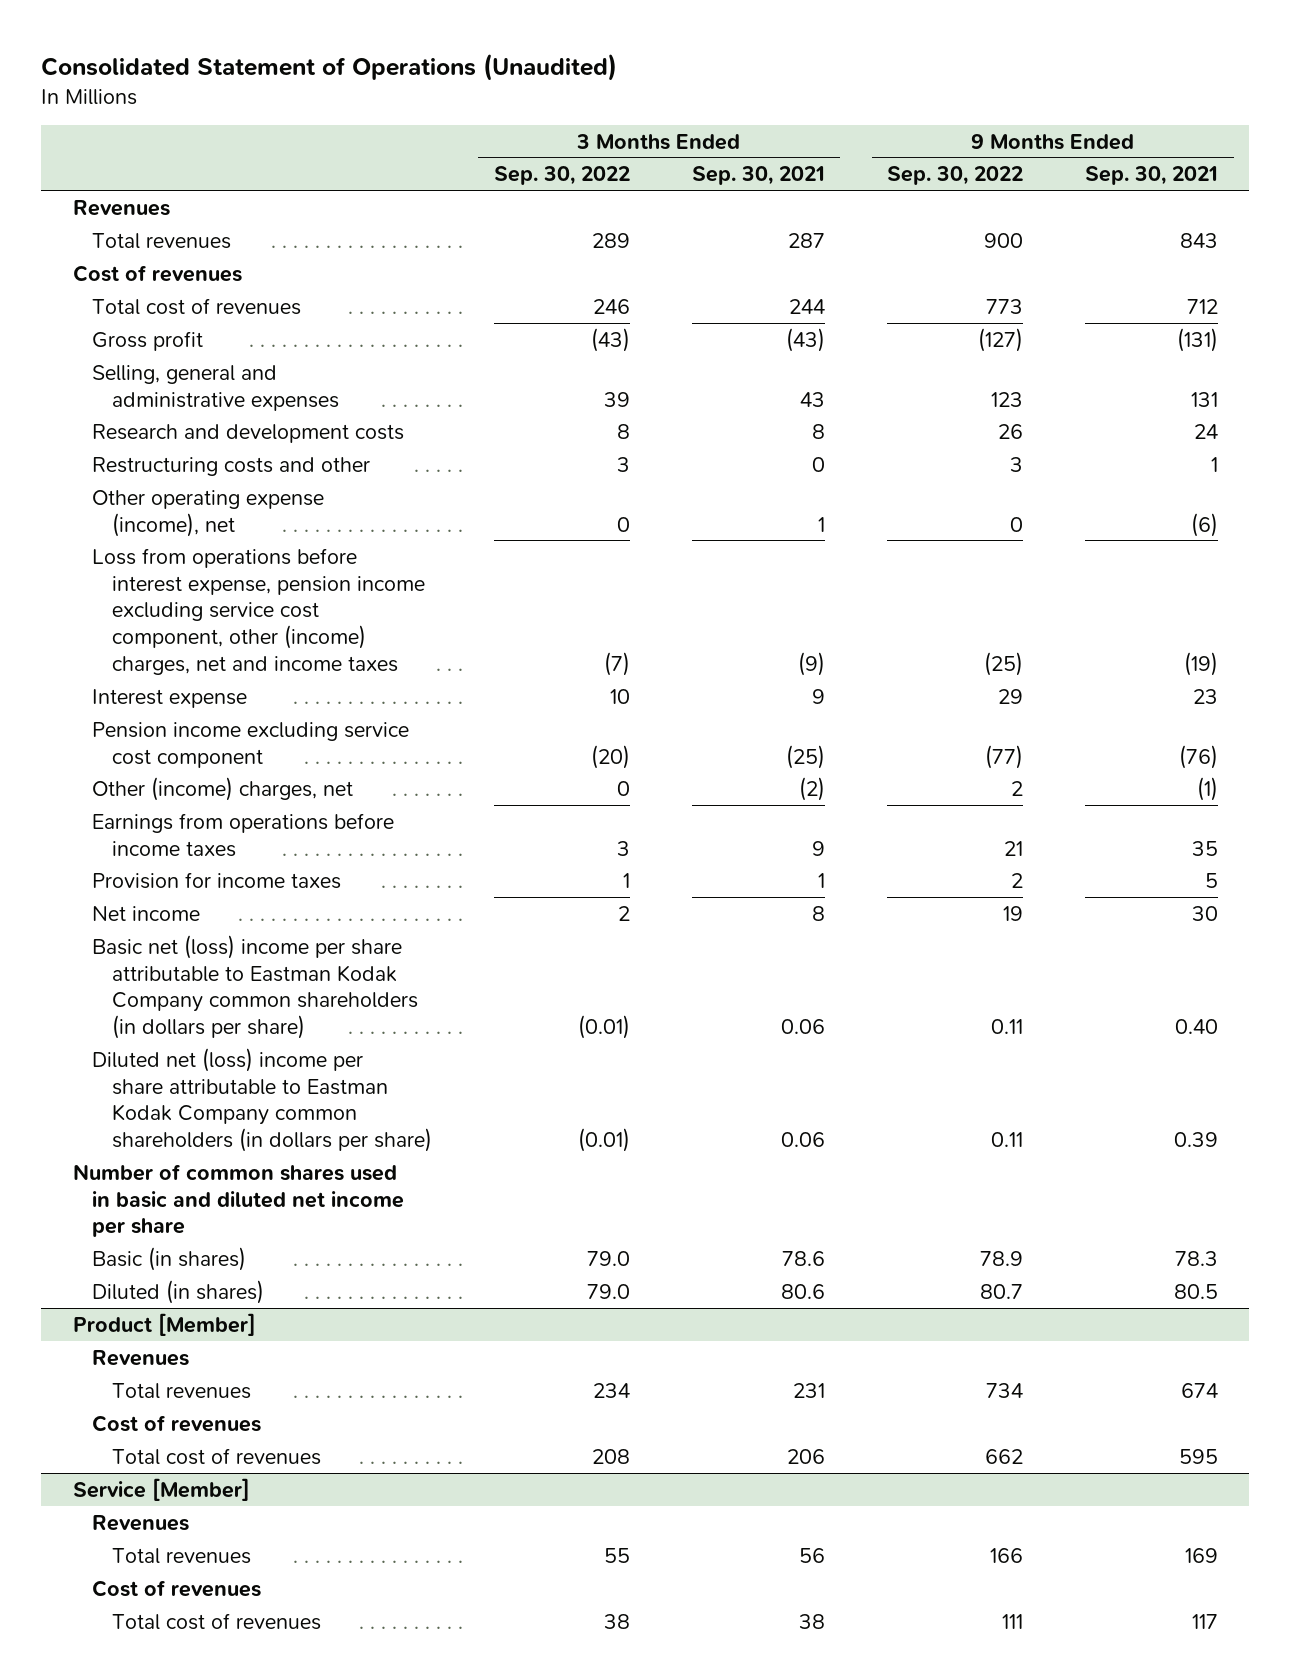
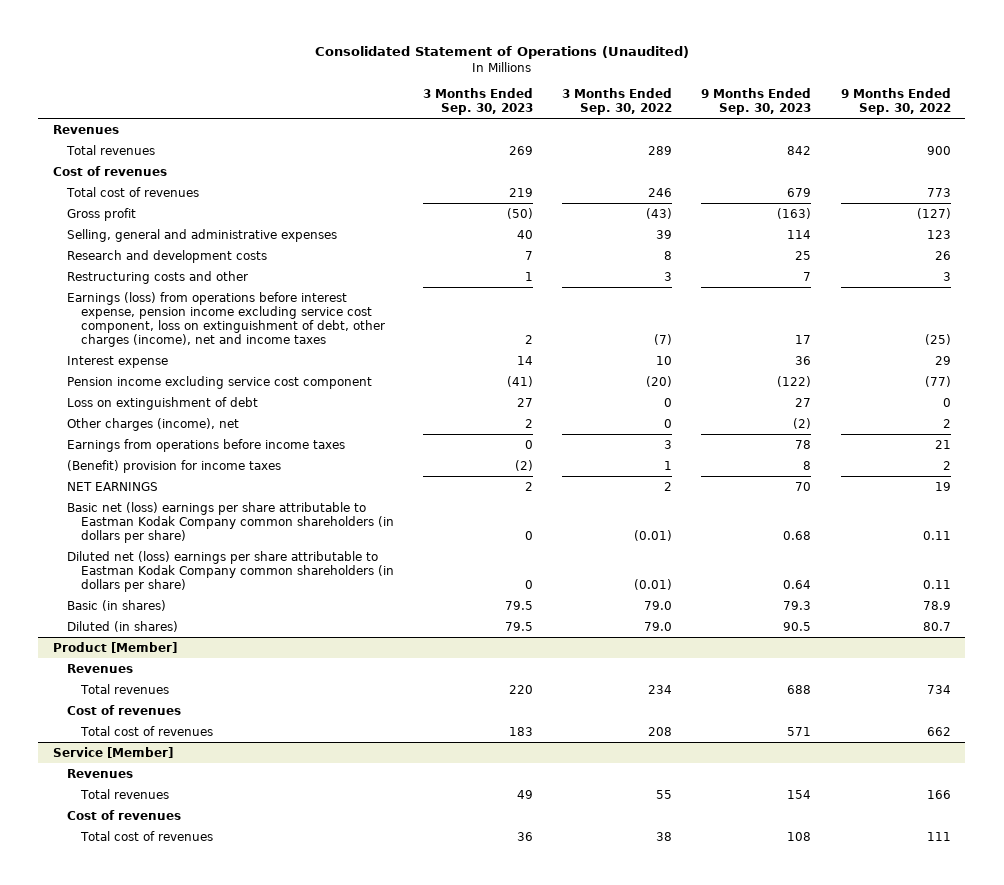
- | 3 Months Ended Sep. 30, 2022 | 3 Months Ended Sep. 30, 2021 | 9 Months Ended Sep. 30, 2022 | 9 Months Ended Sep. 30, 2021
+ | 3 Months Ended Sep. 30, 2023 | 3 Months Ended Sep. 30, 2022 | 9 Months Ended Sep. 30, 2023 | 9 Months Ended Sep. 30, 2022
- Other operating expense (income), net | 0 | 1 | 0 | (6)
- Loss from operations before interest expense, pension income excluding service cost component, other (income) charges, net and income taxes | (7) | (9) | (25) | (19)
+ Earnings (loss) from operations before interest expense, pension income excluding service cost component, loss on extinguishment of debt, other charges (income), net and income taxes | 2 | (7) | 17 | (25)
- Other (income) charges, net | 0 | (2) | 2 | (1)
+ Loss on extinguishment of debt | 27 | 0 | 27 | 0
+ Other charges (income), net | 2 | 0 | (2) | 2
- Provision for income taxes | 1 | 1 | 2 | 5
- Net income | 2 | 8 | 19 | 30
- Basic net (loss) income per share attributable to Eastman Kodak Company common shareholders (in dollars per share) | (0.01) | 0.06 | 0.11 | 0.40
- Diluted net (loss) income per share attributable to Eastman Kodak Company common shareholders (in dollars per share) | (0.01) | 0.06 | 0.11 | 0.39
- Number of common shares used in basic and diluted net income per share
+ (Benefit) provision for income taxes | (2) | 1 | 8 | 2
+ NET EARNINGS | 2 | 2 | 70 | 19
+ Basic net (loss) earnings per share attributable to Eastman Kodak Company common shareholders (in dollars per share) | 0 | (0.01) | 0.68 | 0.11
+ Diluted net (loss) earnings per share attributable to Eastman Kodak Company common shareholders (in dollars per share) | 0 | (0.01) | 0.64 | 0.11

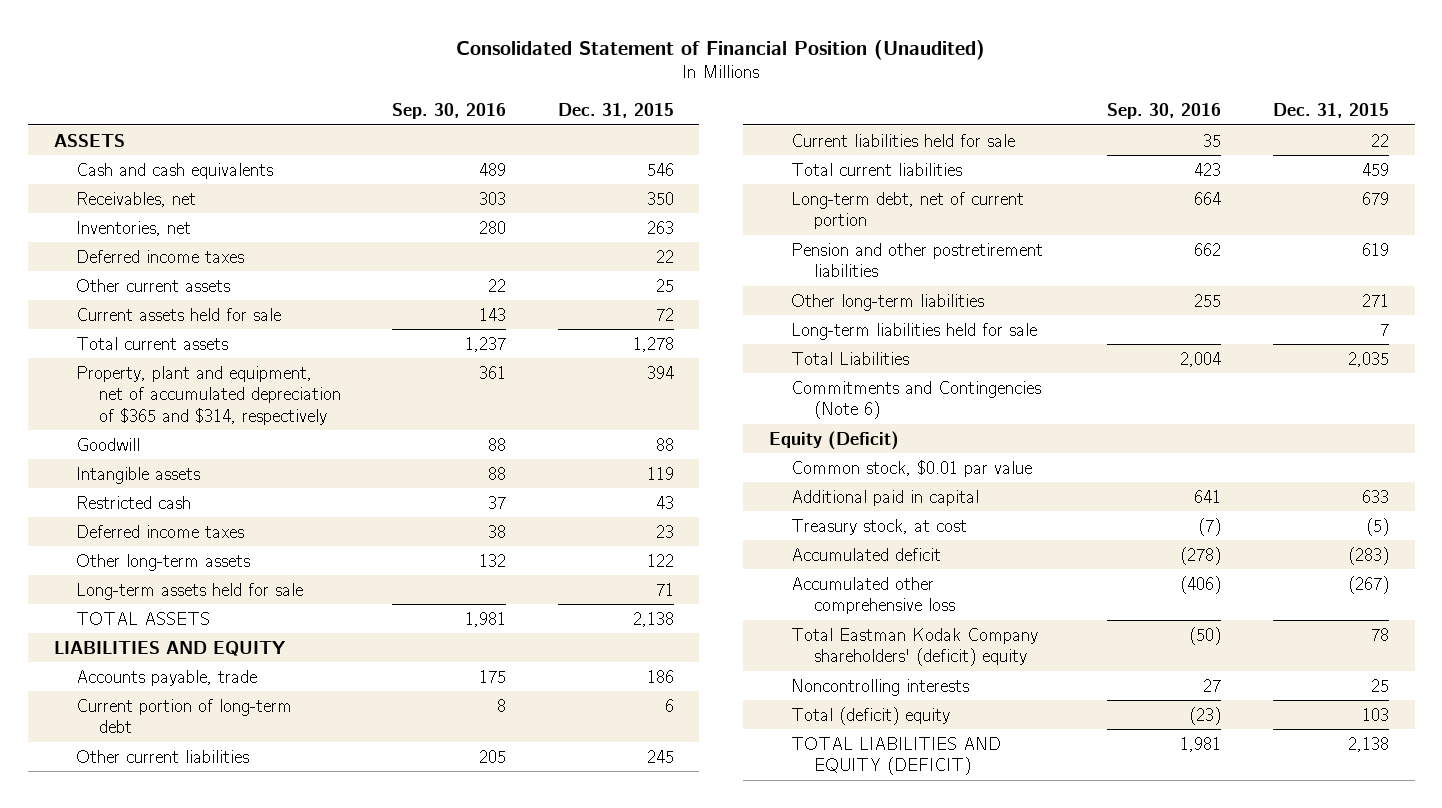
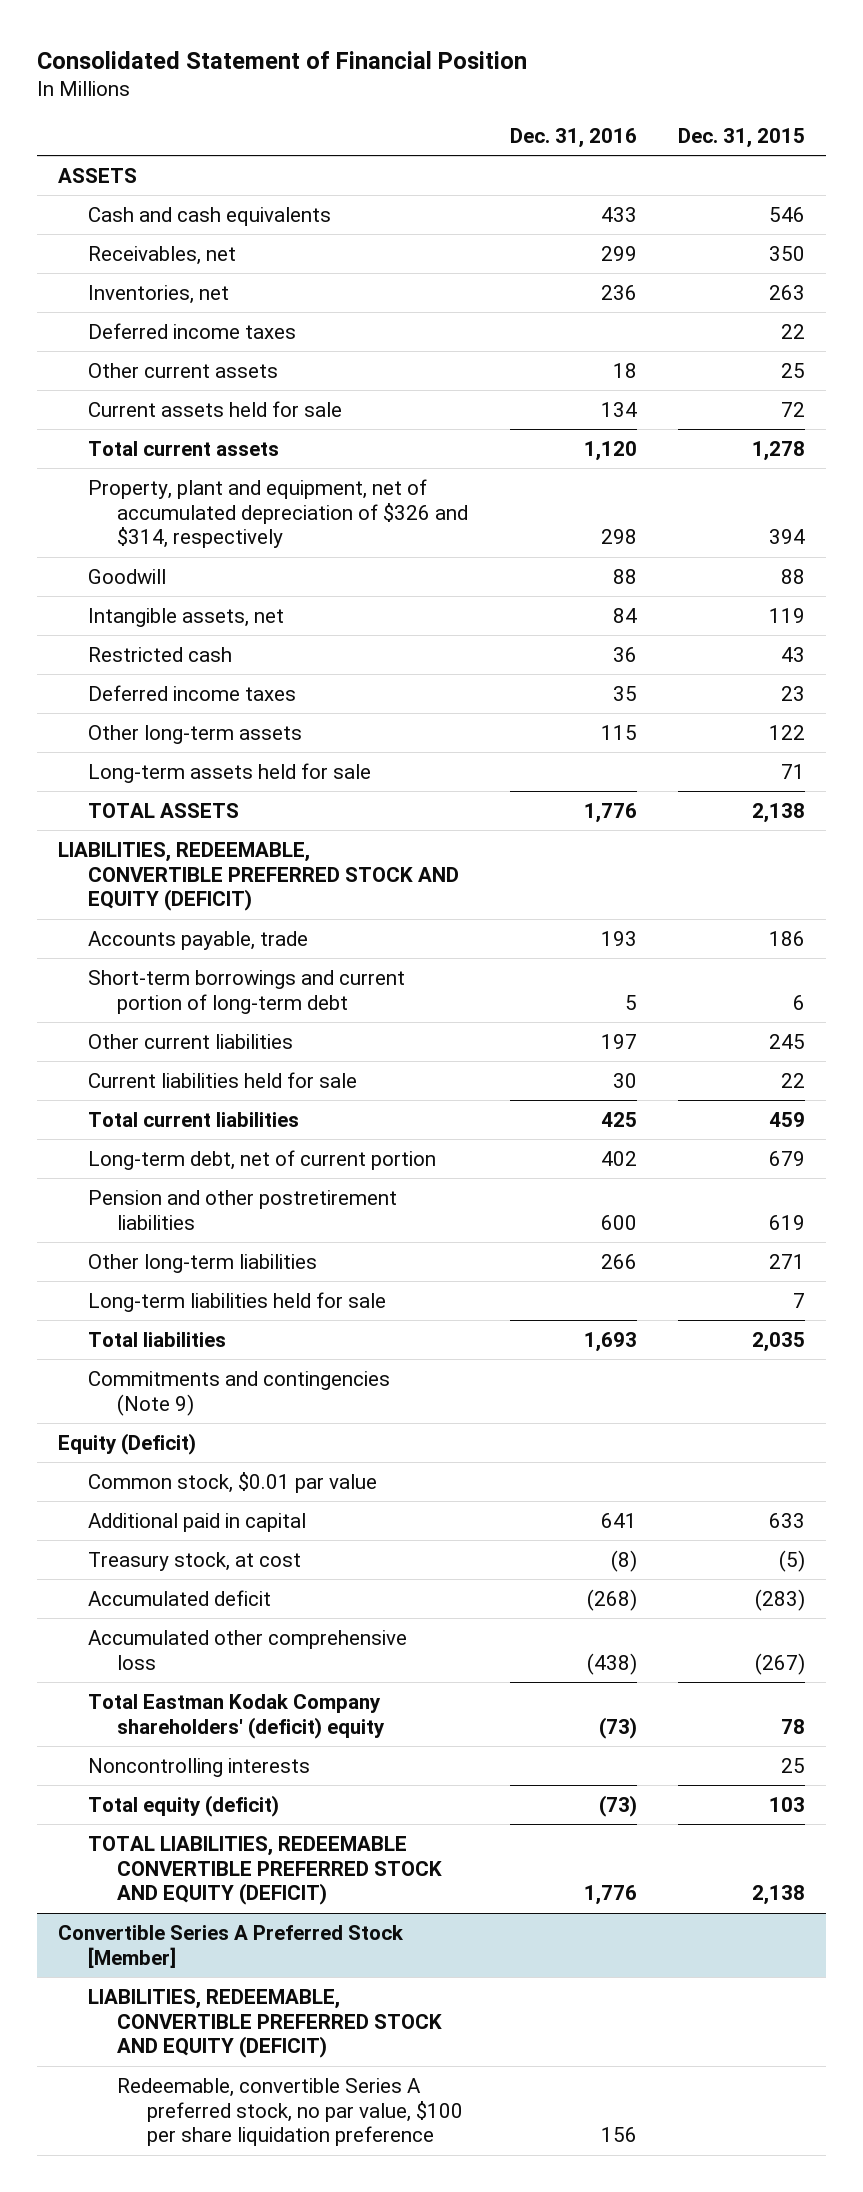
- Consolidated Statement of Financial Position (Unaudited)
+ Consolidated Statement of Financial Position
- | Sep. 30, 2016 | Dec. 31, 2015
+ | Dec. 31, 2016 | Dec. 31, 2015
- Property, plant and equipment, net of accumulated depreciation of $365 and $314, respectively | 361 | 394
+ Property, plant and equipment, net of accumulated depreciation of $326 and $314, respectively | 298 | 394
- Intangible assets | 88 | 119
+ Intangible assets, net | 84 | 119
- LIABILITIES AND EQUITY
+ LIABILITIES, REDEEMABLE, CONVERTIBLE PREFERRED STOCK AND EQUITY (DEFICIT)
- Current portion of long-term debt | 8 | 6
+ Short-term borrowings and current portion of long-term debt | 5 | 6
- Total Liabilities | 2,004 | 2,035
- Commitments and Contingencies (Note 6)
+ Total liabilities | 1,693 | 2,035
+ Commitments and contingencies (Note 9)
- Total (deficit) equity | (23) | 103
- TOTAL LIABILITIES AND EQUITY (DEFICIT) | 1,981 | 2,138
+ Total equity (deficit) | (73) | 103
+ TOTAL LIABILITIES, REDEEMABLE CONVERTIBLE PREFERRED STOCK AND EQUITY (DEFICIT) | 1,776 | 2,138
+ Convertible Series A Preferred Stock [Member]
+ LIABILITIES, REDEEMABLE, CONVERTIBLE PREFERRED STOCK AND EQUITY (DEFICIT)
+ Redeemable, convertible Series A preferred stock, no par value, $100 per share liquidation preference | 156 |

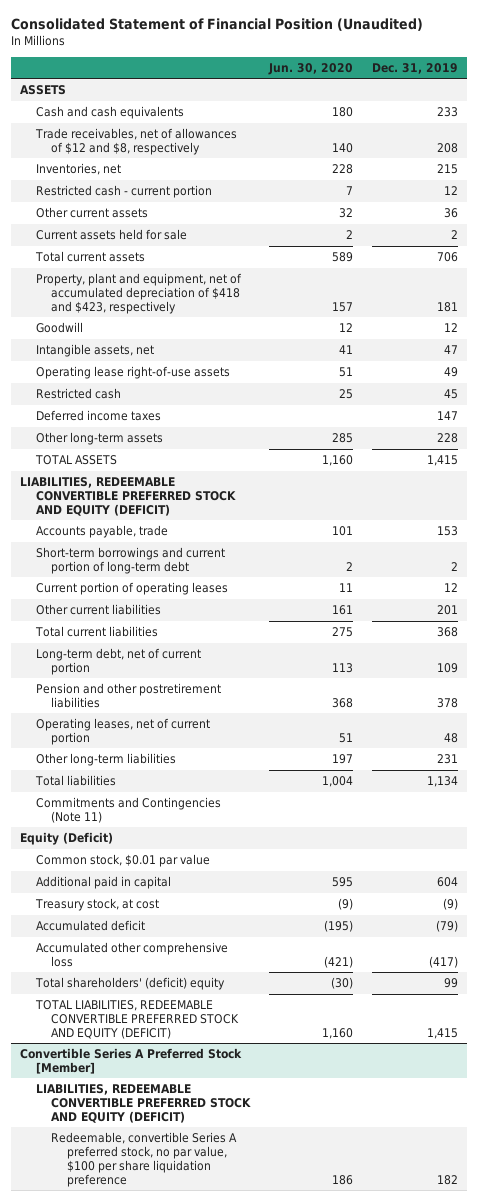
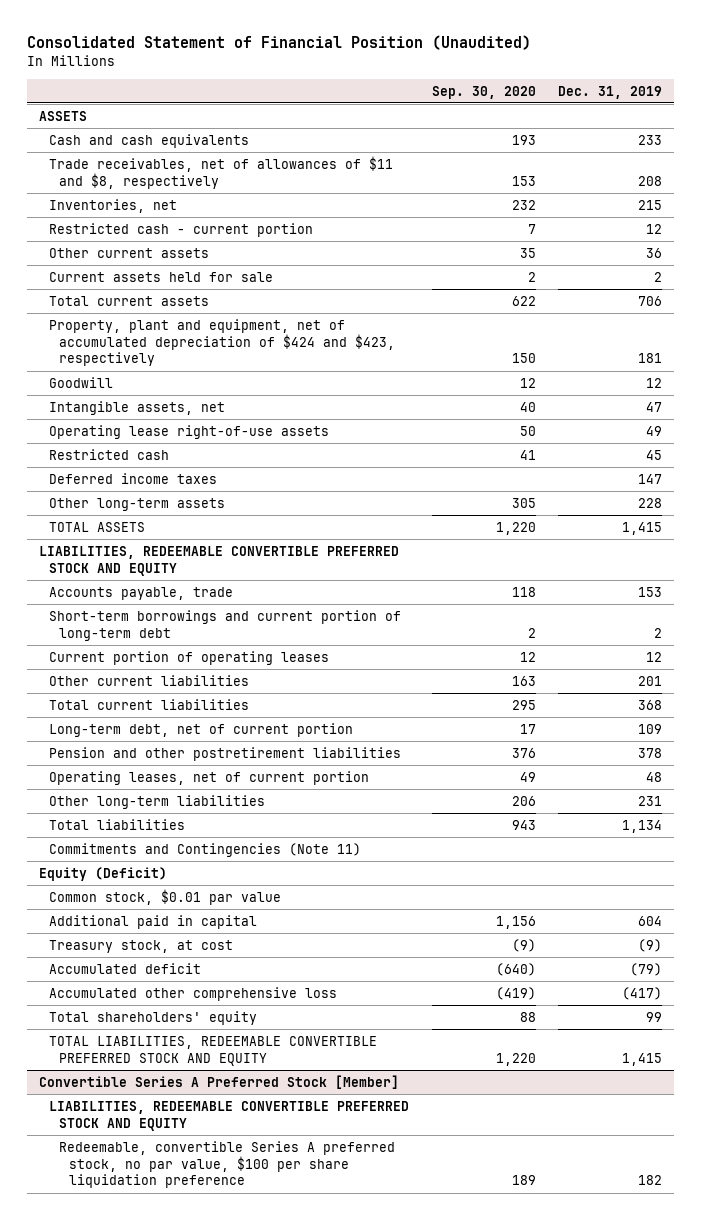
- | Jun. 30, 2020 | Dec. 31, 2019
+ | Sep. 30, 2020 | Dec. 31, 2019
- Trade receivables, net of allowances of $12 and $8, respectively | 140 | 208
+ Trade receivables, net of allowances of $11 and $8, respectively | 153 | 208
- Property, plant and equipment, net of accumulated depreciation of $418 and $423, respectively | 157 | 181
+ Property, plant and equipment, net of accumulated depreciation of $424 and $423, respectively | 150 | 181
- LIABILITIES, REDEEMABLE CONVERTIBLE PREFERRED STOCK AND EQUITY (DEFICIT)
+ LIABILITIES, REDEEMABLE CONVERTIBLE PREFERRED STOCK AND EQUITY
- Total shareholders' (deficit) equity | (30) | 99
- TOTAL LIABILITIES, REDEEMABLE CONVERTIBLE PREFERRED STOCK AND EQUITY (DEFICIT) | 1,160 | 1,415
+ Total shareholders' equity | 88 | 99
+ TOTAL LIABILITIES, REDEEMABLE CONVERTIBLE PREFERRED STOCK AND EQUITY | 1,220 | 1,415
@ Convertible Series A Preferred Stock [Member]
- LIABILITIES, REDEEMABLE CONVERTIBLE PREFERRED STOCK AND EQUITY (DEFICIT)
+ LIABILITIES, REDEEMABLE CONVERTIBLE PREFERRED STOCK AND EQUITY

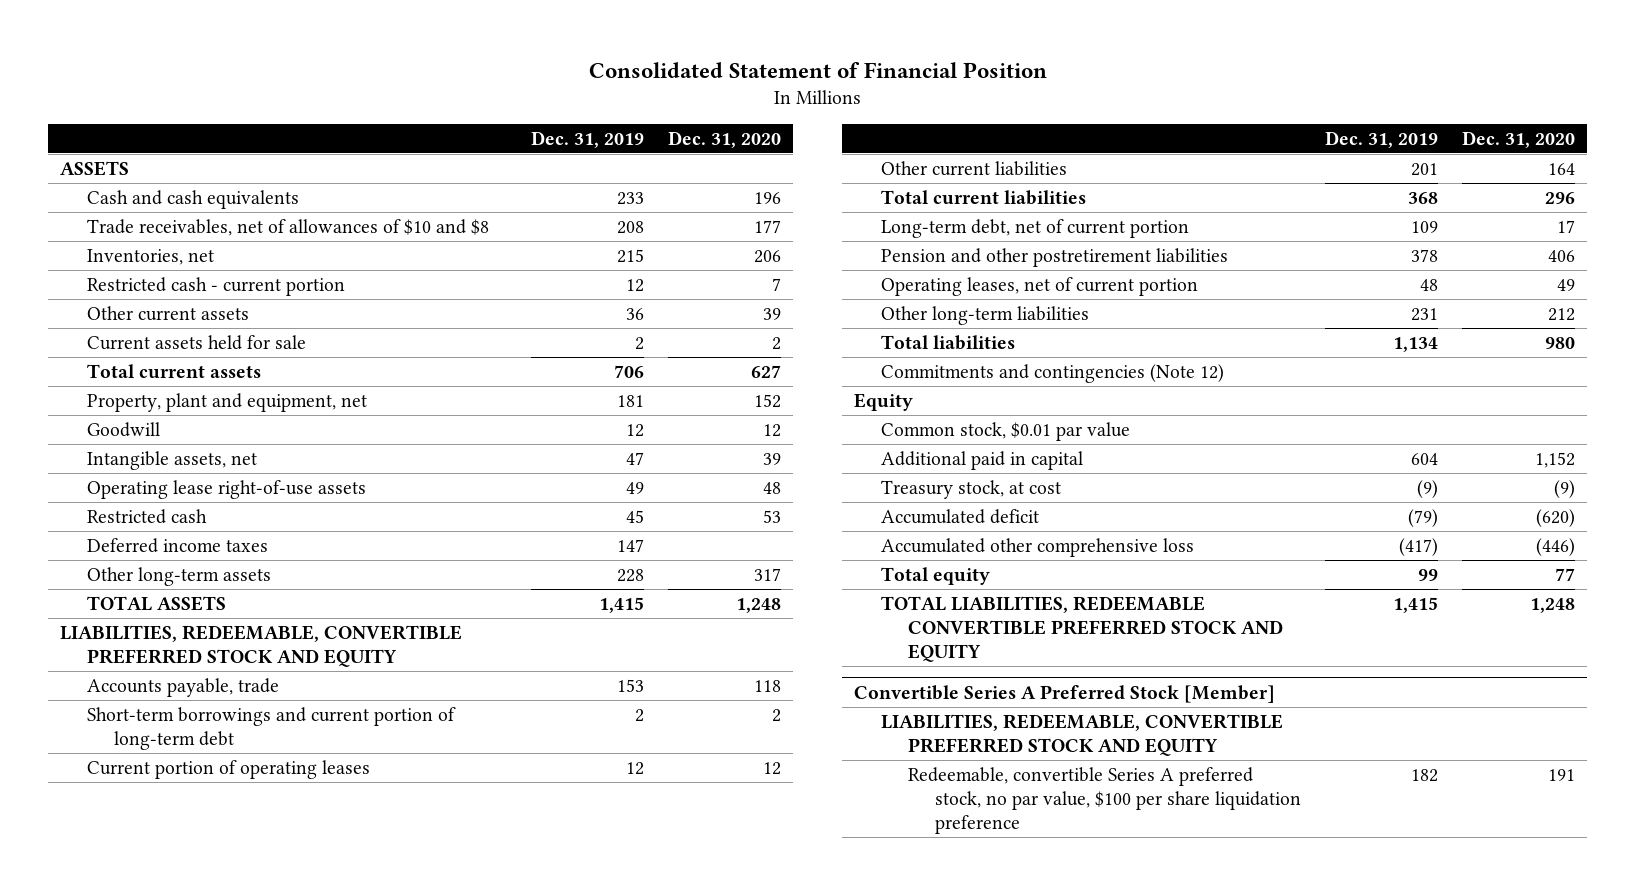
- Consolidated Statement of Financial Position (Unaudited)
+ Consolidated Statement of Financial Position
- | Sep. 30, 2020 | Dec. 31, 2019
+ | Dec. 31, 2019 | Dec. 31, 2020
- Trade receivables, net of allowances of $11 and $8, respectively | 153 | 208
+ Trade receivables, net of allowances of $10 and $8 | 208 | 177
- Property, plant and equipment, net of accumulated depreciation of $424 and $423, respectively | 150 | 181
+ Property, plant and equipment, net | 181 | 152
- LIABILITIES, REDEEMABLE CONVERTIBLE PREFERRED STOCK AND EQUITY
+ LIABILITIES, REDEEMABLE, CONVERTIBLE PREFERRED STOCK AND EQUITY
- Commitments and Contingencies (Note 11)
- Equity (Deficit)
+ Commitments and contingencies (Note 12)
+ Equity
- Total shareholders' equity | 88 | 99
+ Total equity | 99 | 77
@ Convertible Series A Preferred Stock [Member]
- LIABILITIES, REDEEMABLE CONVERTIBLE PREFERRED STOCK AND EQUITY
+ LIABILITIES, REDEEMABLE, CONVERTIBLE PREFERRED STOCK AND EQUITY

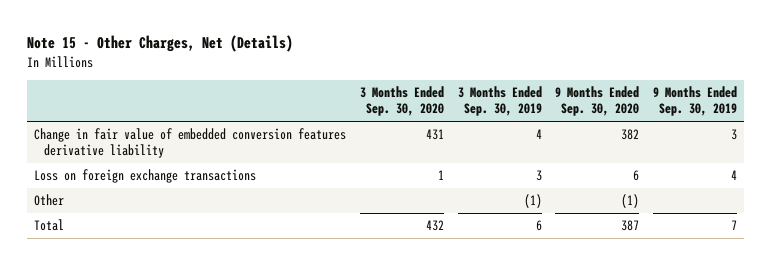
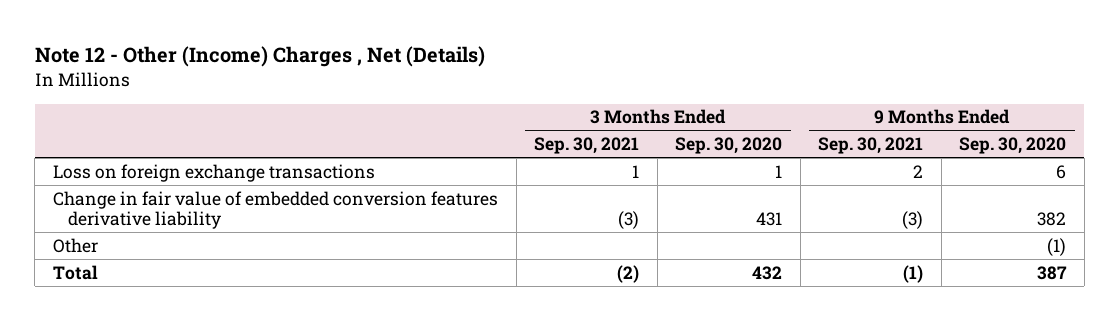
- Note 15 - Other Charges, Net (Details)
+ Note 12 - Other (Income) Charges , Net (Details)
- | 3 Months Ended Sep. 30, 2020 | 3 Months Ended Sep. 30, 2019 | 9 Months Ended Sep. 30, 2020 | 9 Months Ended Sep. 30, 2019
+ | 3 Months Ended Sep. 30, 2021 | 3 Months Ended Sep. 30, 2020 | 9 Months Ended Sep. 30, 2021 | 9 Months Ended Sep. 30, 2020
moved down: Change in fair value of embedded conversion features derivative liability | (3) | 431 | (3) | 382

